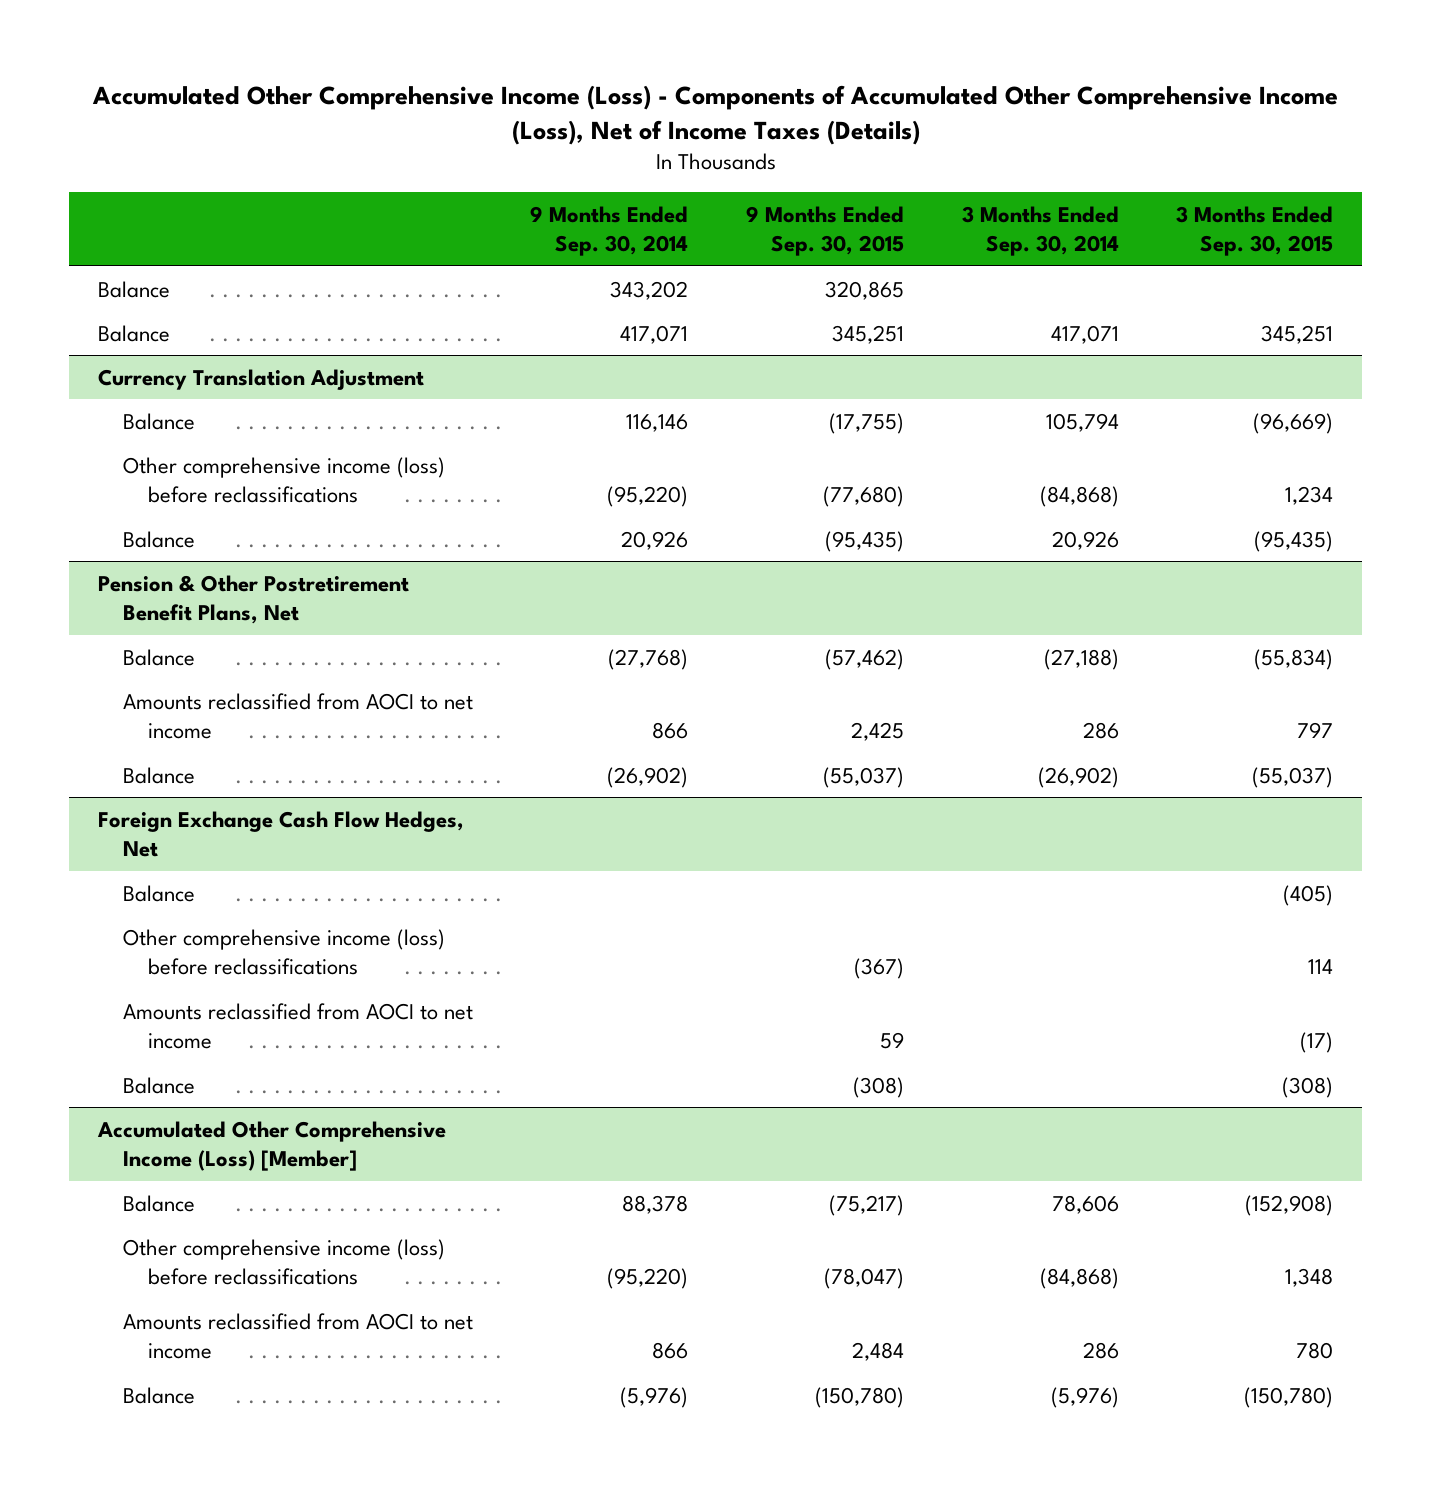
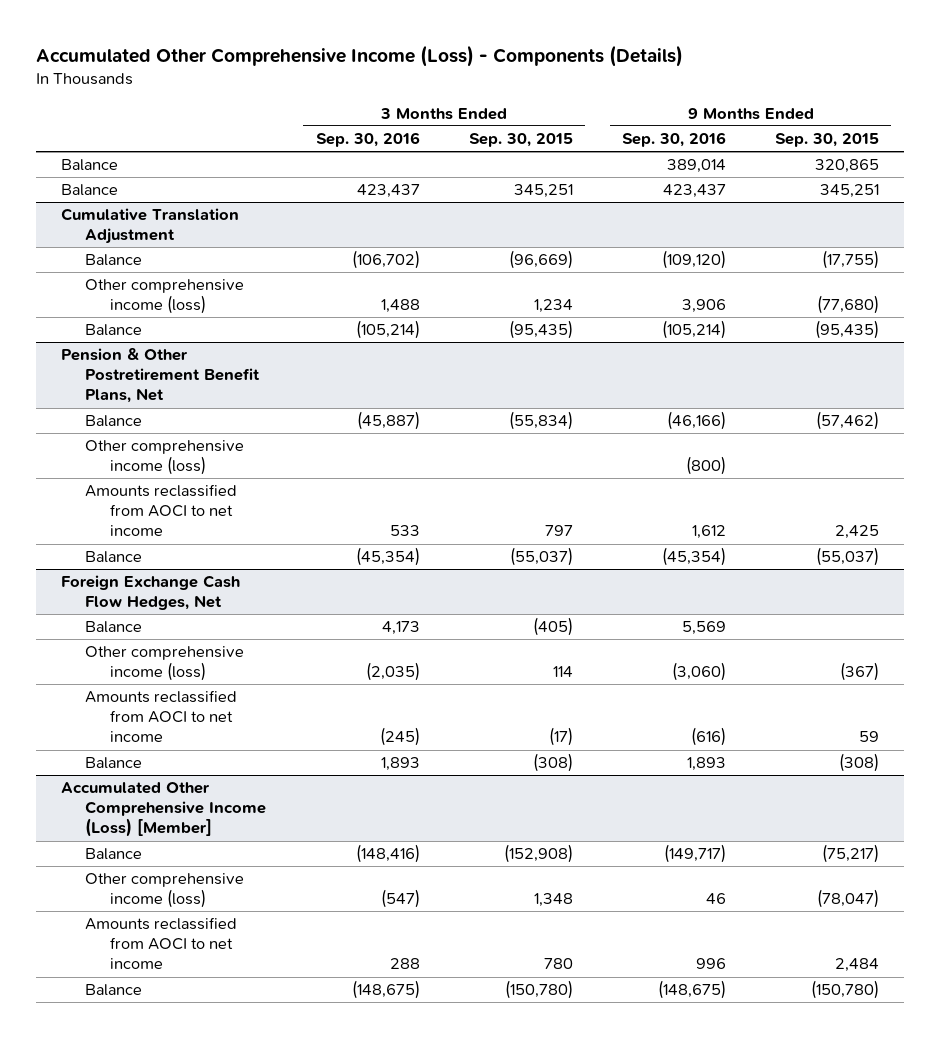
- Accumulated Other Comprehensive Income (Loss) - Components of Accumulated Other Comprehensive Income (Loss), Net of Income Taxes (Details)
+ Accumulated Other Comprehensive Income (Loss) - Components (Details)
- | 9 Months Ended Sep. 30, 2014 | 9 Months Ended Sep. 30, 2015 | 3 Months Ended Sep. 30, 2014 | 3 Months Ended Sep. 30, 2015
+ | 3 Months Ended Sep. 30, 2016 | 3 Months Ended Sep. 30, 2015 | 9 Months Ended Sep. 30, 2016 | 9 Months Ended Sep. 30, 2015
- Currency Translation Adjustment
+ Cumulative Translation Adjustment
- Other comprehensive income (loss) before reclassifications | (95,220) | (77,680) | (84,868) | 1,234
+ Other comprehensive income (loss) | 1,488 | 1,234 | 3,906 | (77,680)
@ Pension & Other Postretirement Benefit Plans, Net
+ Other comprehensive income (loss) | | | (800) |
@ Foreign Exchange Cash Flow Hedges, Net
- Other comprehensive income (loss) before reclassifications | | (367) | | 114
+ Other comprehensive income (loss) | (2,035) | 114 | (3,060) | (367)
@ Accumulated Other Comprehensive Income (Loss) [Member]
- Other comprehensive income (loss) before reclassifications | (95,220) | (78,047) | (84,868) | 1,348
+ Other comprehensive income (loss) | (547) | 1,348 | 46 | (78,047)

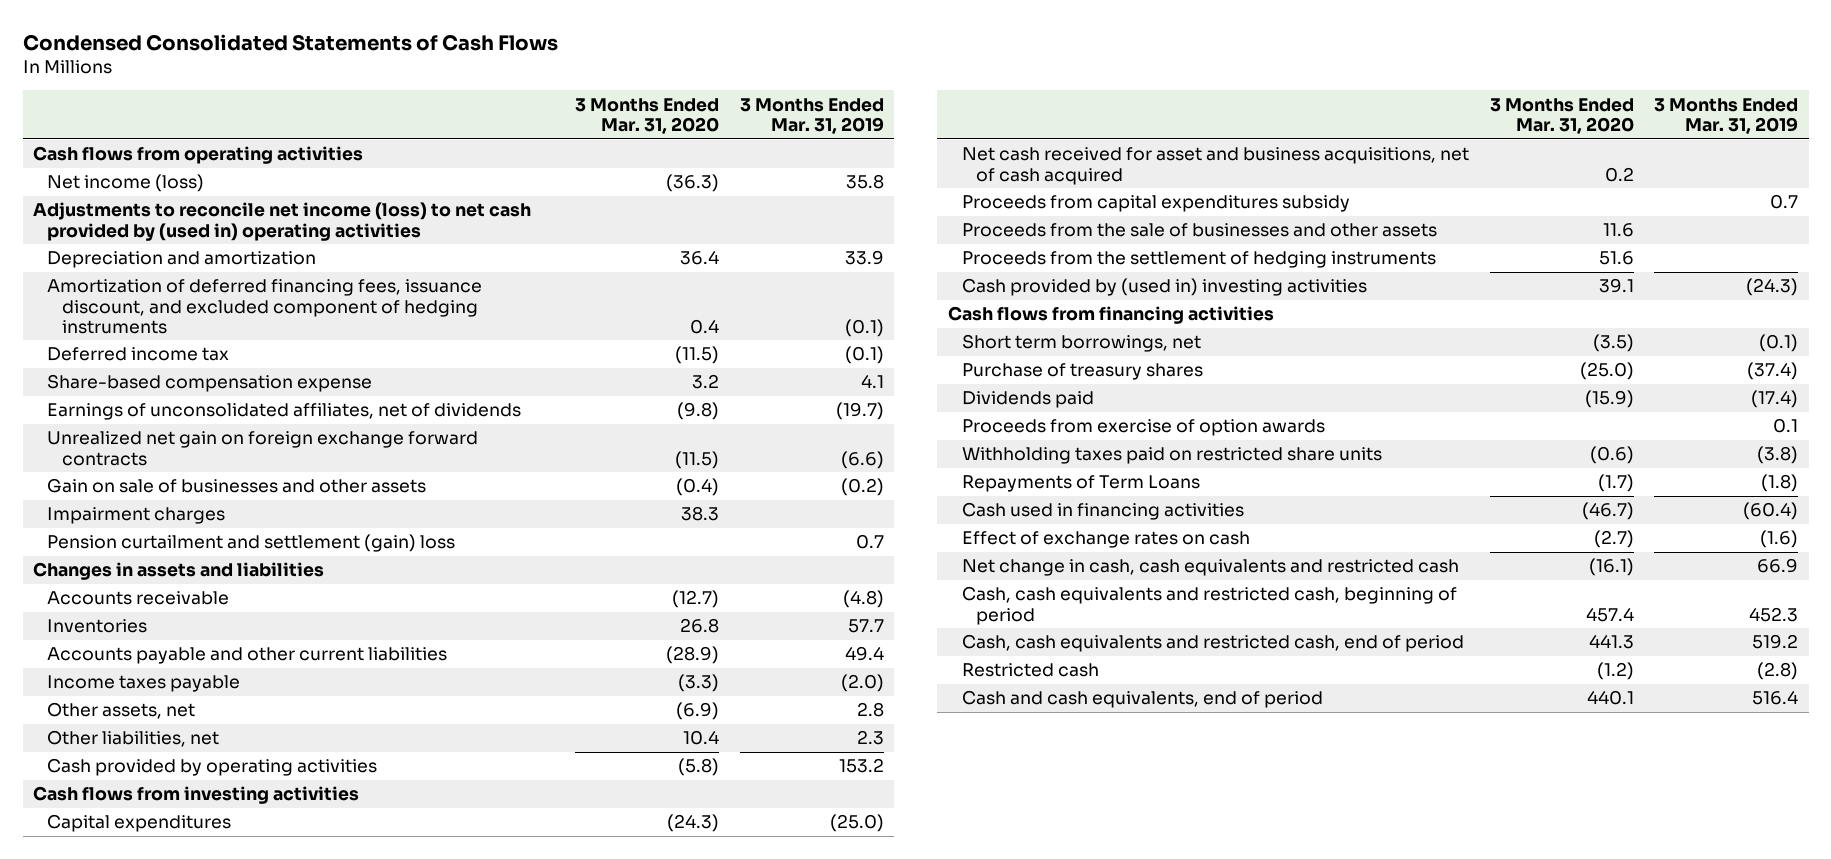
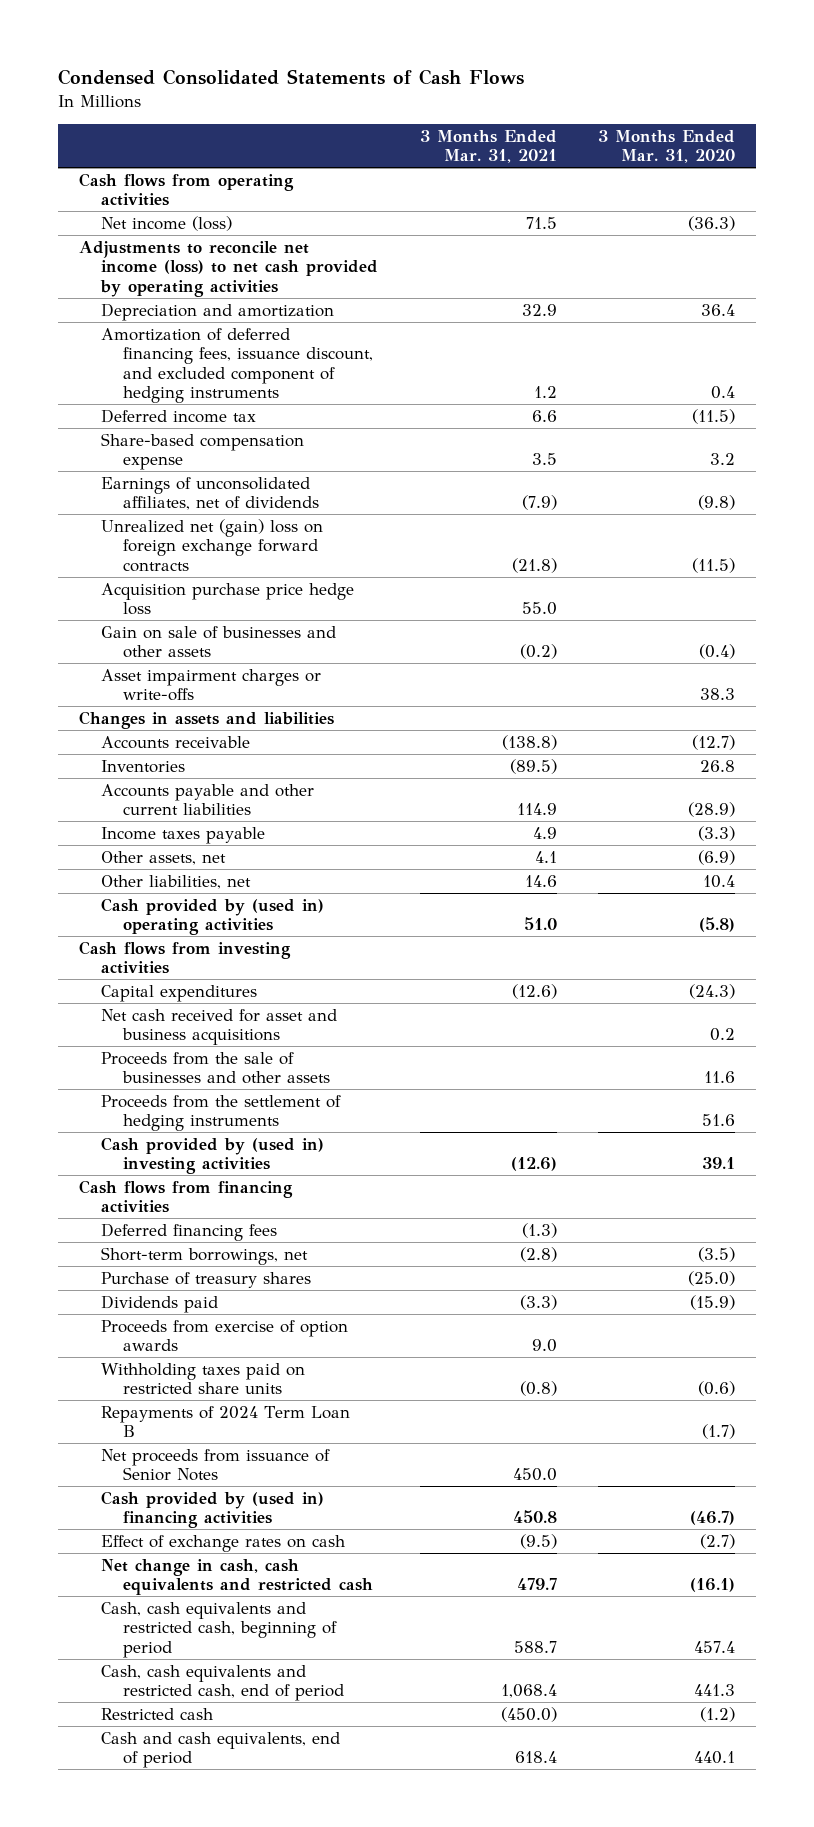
- | 3 Months Ended Mar. 31, 2020 | 3 Months Ended Mar. 31, 2019
+ | 3 Months Ended Mar. 31, 2021 | 3 Months Ended Mar. 31, 2020
- Adjustments to reconcile net income (loss) to net cash provided by (used in) operating activities
+ Adjustments to reconcile net income (loss) to net cash provided by operating activities
- Unrealized net gain on foreign exchange forward contracts | (11.5) | (6.6)
+ Unrealized net (gain) loss on foreign exchange forward contracts | (21.8) | (11.5)
+ Acquisition purchase price hedge loss | 55.0 |
- Impairment charges | 38.3 |
- Pension curtailment and settlement (gain) loss | | 0.7
+ Asset impairment charges or write-offs | | 38.3
- Cash provided by operating activities | (5.8) | 153.2
+ Cash provided by (used in) operating activities | 51.0 | (5.8)
- Net cash received for asset and business acquisitions, net of cash acquired | 0.2 |
- Proceeds from capital expenditures subsidy | | 0.7
+ Net cash received for asset and business acquisitions | | 0.2
- Short term borrowings, net | (3.5) | (0.1)
+ Deferred financing fees | (1.3) |
+ Short-term borrowings, net | (2.8) | (3.5)
- Repayments of Term Loans | (1.7) | (1.8)
- Cash used in financing activities | (46.7) | (60.4)
+ Repayments of 2024 Term Loan B | | (1.7)
+ Net proceeds from issuance of Senior Notes | 450.0 |
+ Cash provided by (used in) financing activities | 450.8 | (46.7)

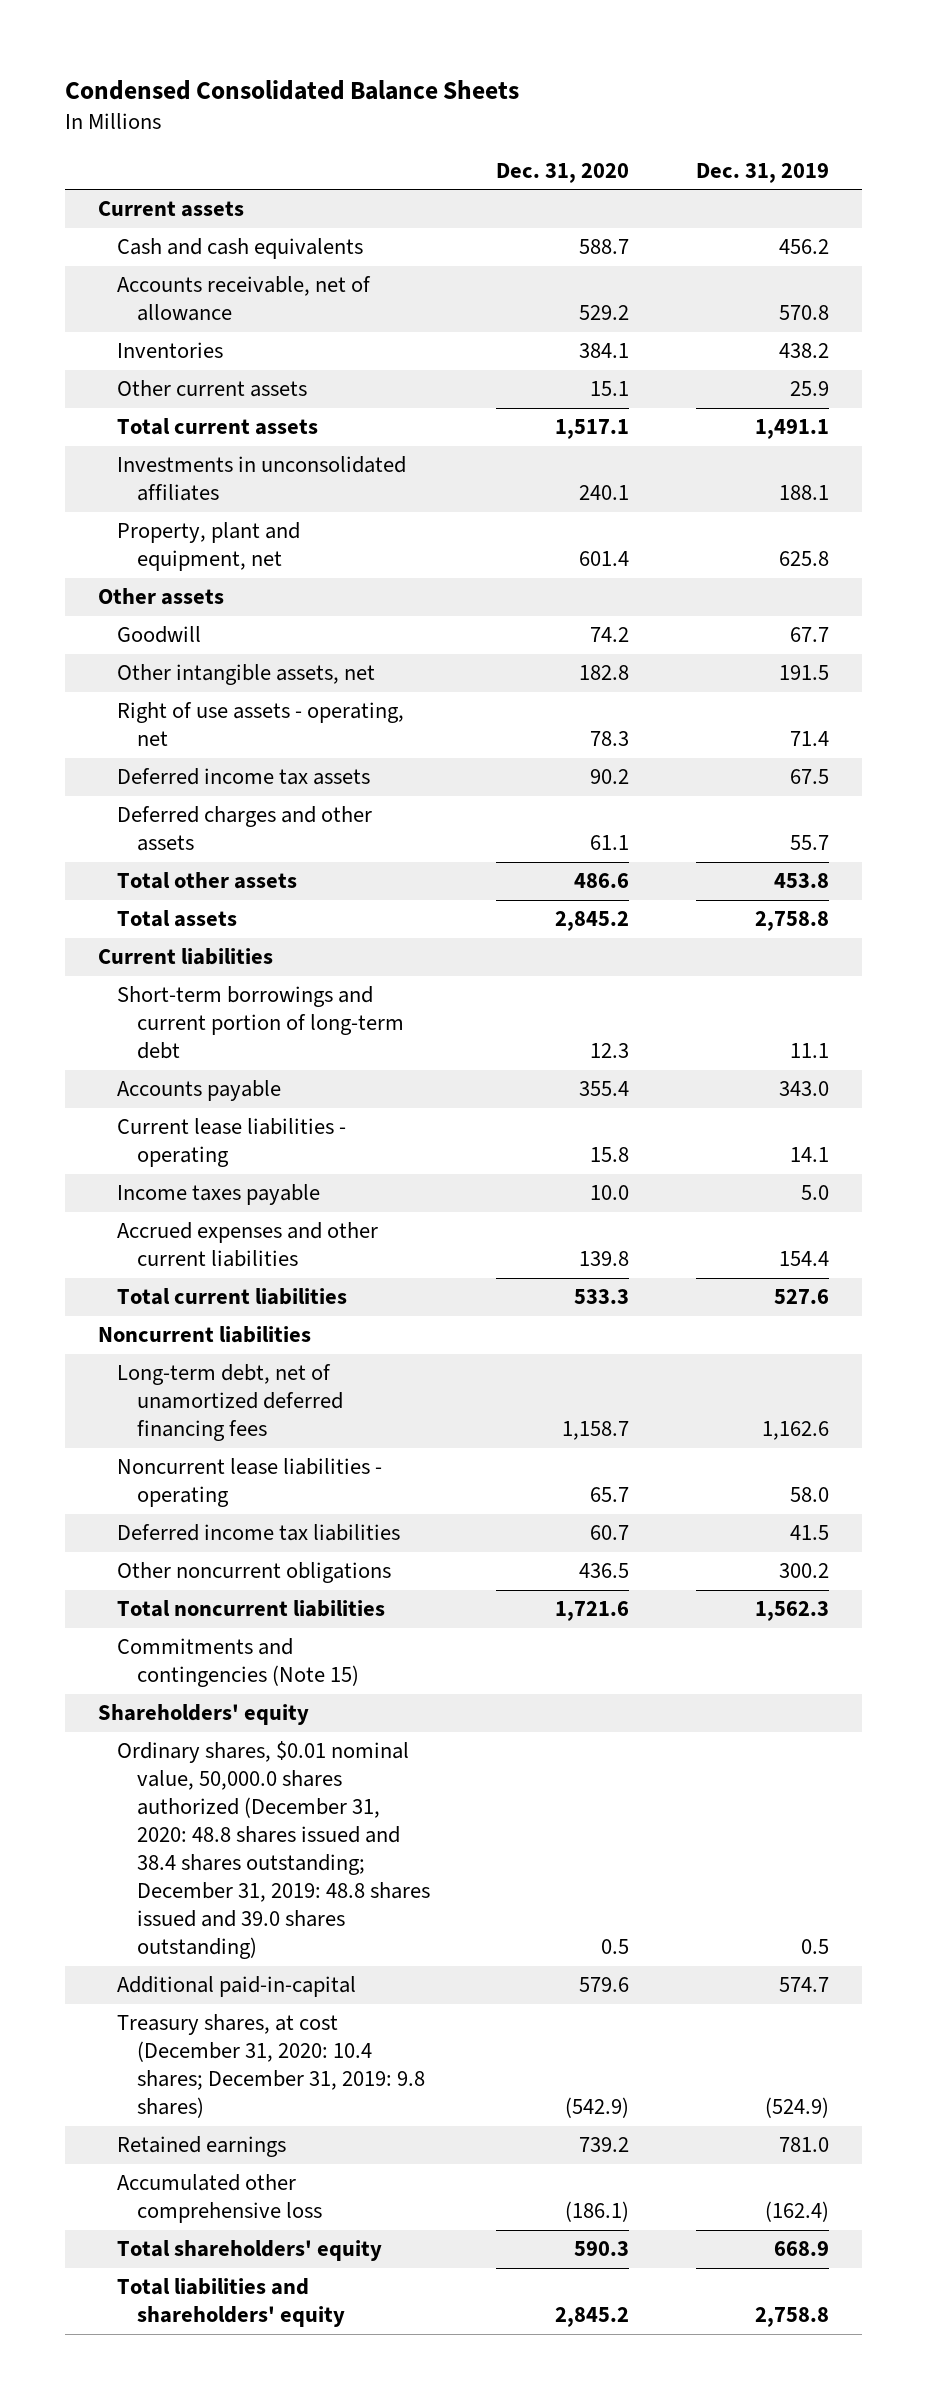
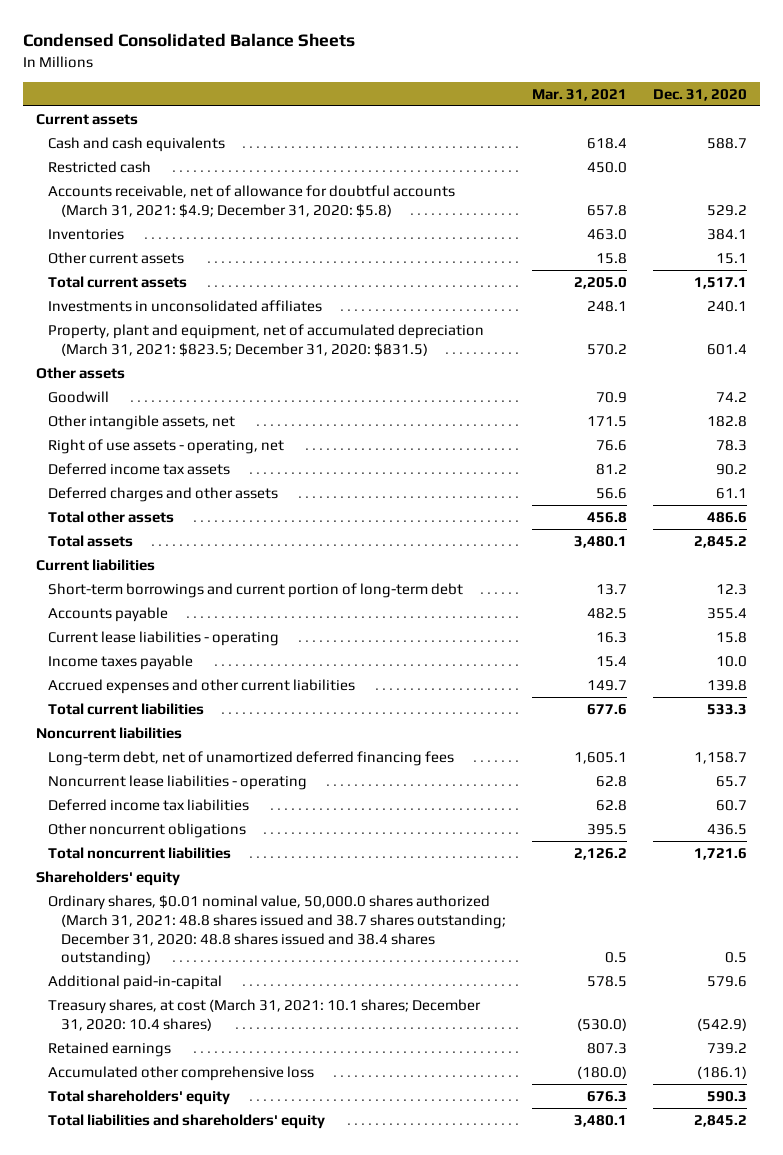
- | Dec. 31, 2020 | Dec. 31, 2019
+ | Mar. 31, 2021 | Dec. 31, 2020
- Accounts receivable, net of allowance | 529.2 | 570.8
+ Restricted cash | 450.0 |
+ Accounts receivable, net of allowance for doubtful accounts (March 31, 2021: $4.9; December 31, 2020: $5.8) | 657.8 | 529.2
- Property, plant and equipment, net | 601.4 | 625.8
+ Property, plant and equipment, net of accumulated depreciation (March 31, 2021: $823.5; December 31, 2020: $831.5) | 570.2 | 601.4
- Commitments and contingencies (Note 15)
- Ordinary shares, $0.01 nominal value, 50,000.0 shares authorized (December 31, 2020: 48.8 shares issued and 38.4 shares outstanding; December 31, 2019: 48.8 shares issued and 39.0 shares outstanding) | 0.5 | 0.5
+ Ordinary shares, $0.01 nominal value, 50,000.0 shares authorized (March 31, 2021: 48.8 shares issued and 38.7 shares outstanding; December 31, 2020: 48.8 shares issued and 38.4 shares outstanding) | 0.5 | 0.5
- Treasury shares, at cost (December 31, 2020: 10.4 shares; December 31, 2019: 9.8 shares) | (542.9) | (524.9)
+ Treasury shares, at cost (March 31, 2021: 10.1 shares; December 31, 2020: 10.4 shares) | (530.0) | (542.9)

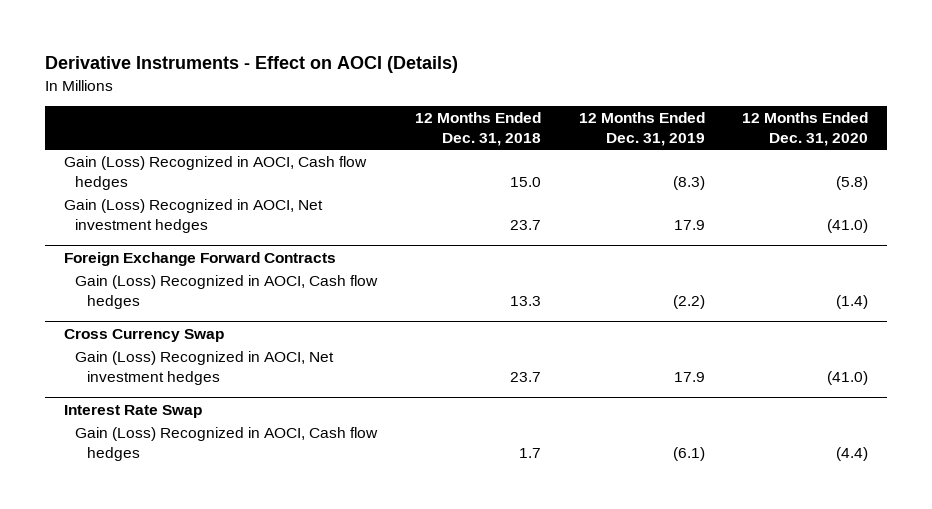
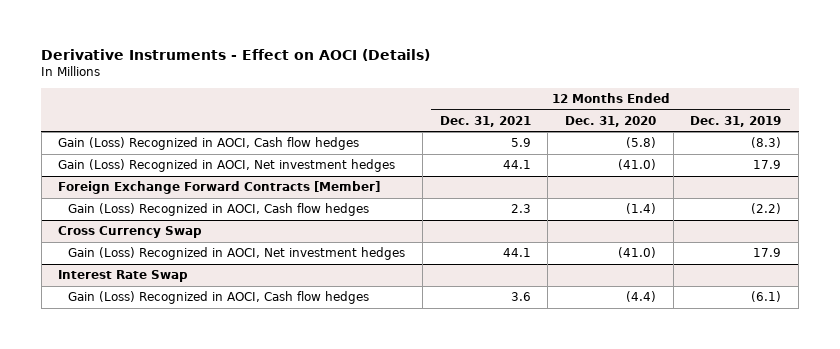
- | 12 Months Ended Dec. 31, 2018 | 12 Months Ended Dec. 31, 2019 | 12 Months Ended Dec. 31, 2020
+ | 12 Months Ended Dec. 31, 2021 | 12 Months Ended Dec. 31, 2020 | 12 Months Ended Dec. 31, 2019
- Foreign Exchange Forward Contracts
+ Foreign Exchange Forward Contracts [Member]

